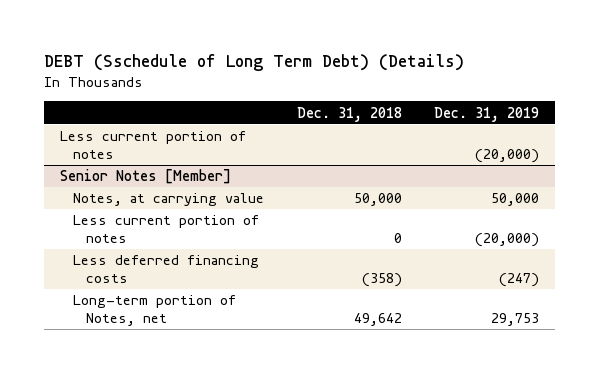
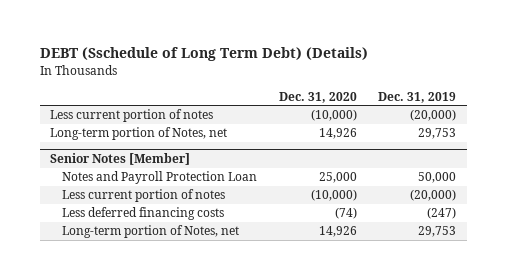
- | Dec. 31, 2018 | Dec. 31, 2019
+ | Dec. 31, 2020 | Dec. 31, 2019
+ Long-term portion of Notes, net | 14,926 | 29,753
@ Senior Notes [Member]
- Notes, at carrying value | 50,000 | 50,000
+ Notes and Payroll Protection Loan | 25,000 | 50,000

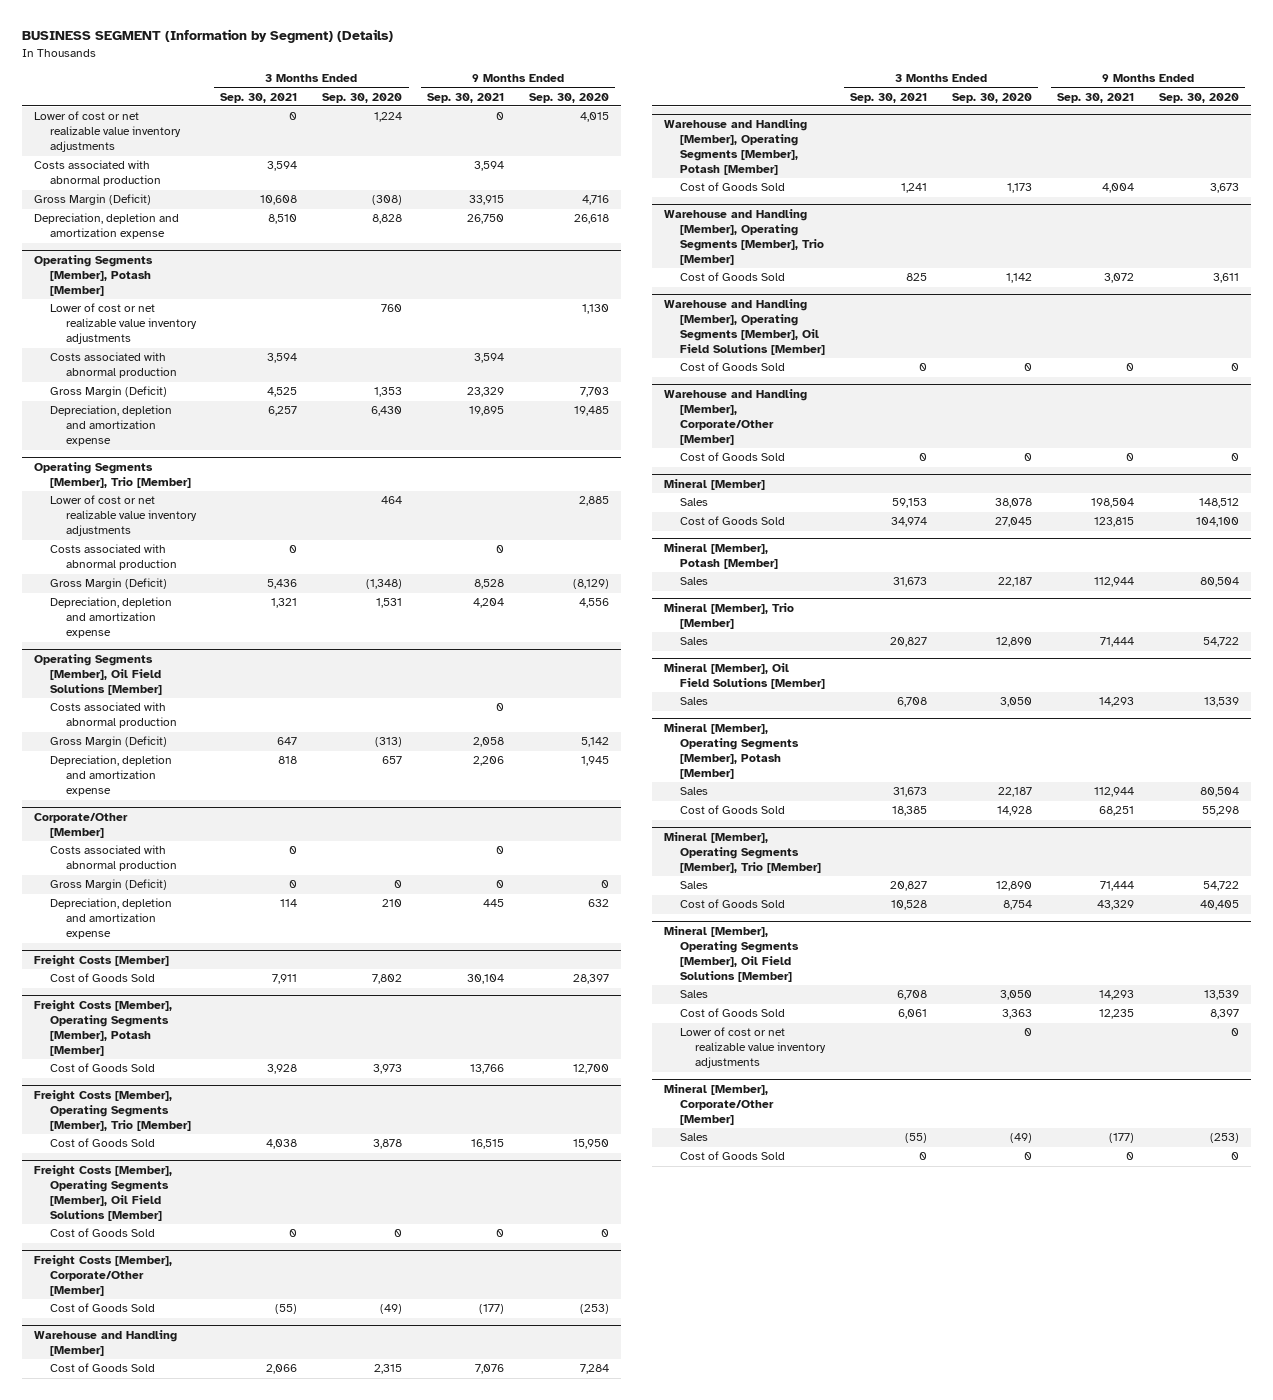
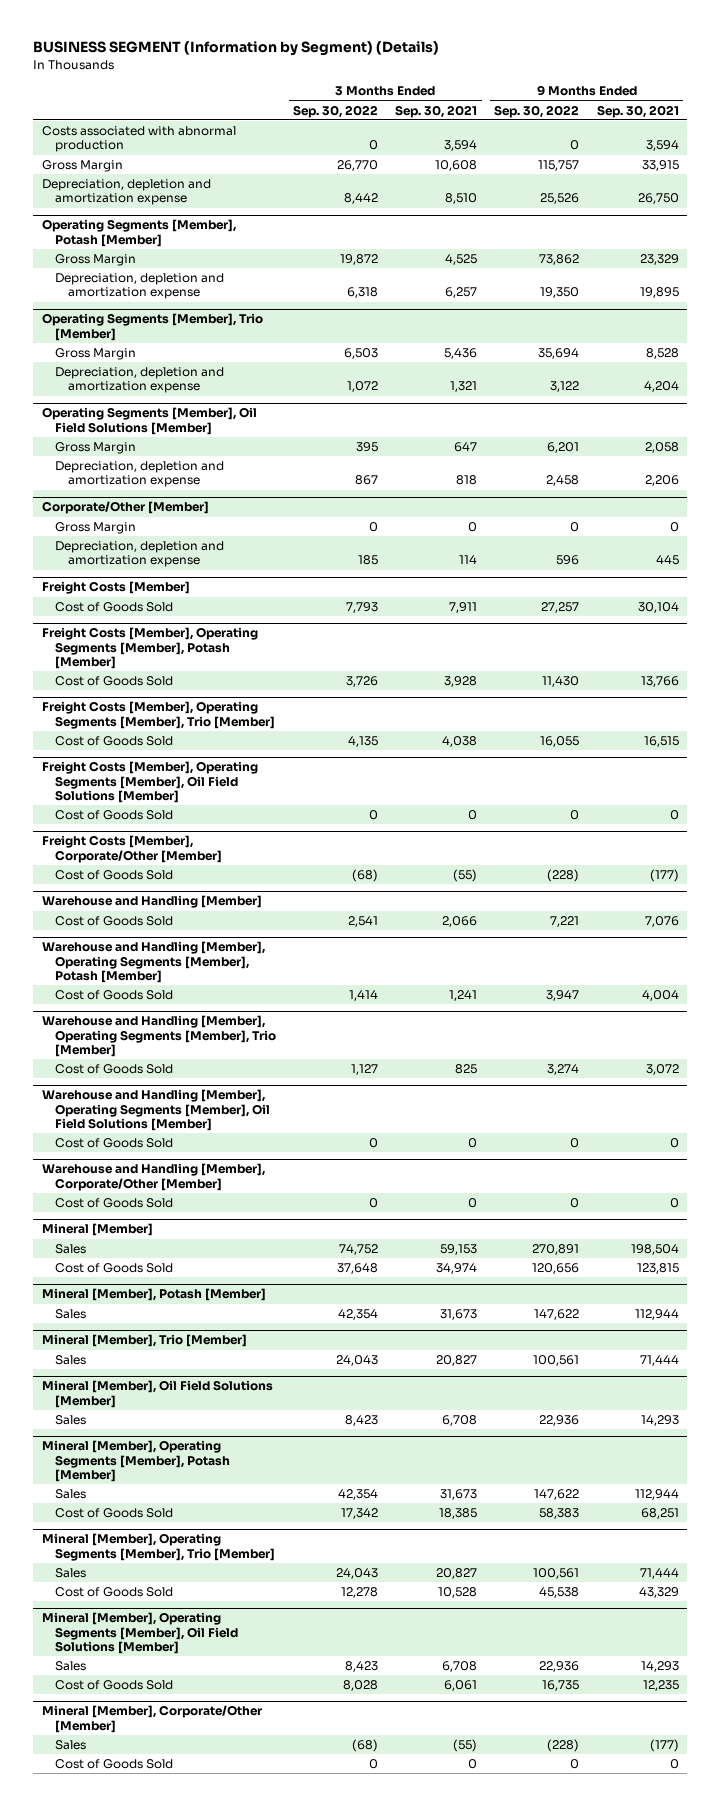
- | 3 Months Ended Sep. 30, 2021 | 3 Months Ended Sep. 30, 2020 | 9 Months Ended Sep. 30, 2021 | 9 Months Ended Sep. 30, 2020
+ | 3 Months Ended Sep. 30, 2022 | 3 Months Ended Sep. 30, 2021 | 9 Months Ended Sep. 30, 2022 | 9 Months Ended Sep. 30, 2021
- Lower of cost or net realizable value inventory adjustments | 0 | 1,224 | 0 | 4,015
- Gross Margin (Deficit) | 10,608 | (308) | 33,915 | 4,716
+ Gross Margin | 26,770 | 10,608 | 115,757 | 33,915
@ Operating Segments [Member], Potash [Member]
- Lower of cost or net realizable value inventory adjustments | | 760 | | 1,130
- Costs associated with abnormal production | 3,594 | | 3,594 |
- Gross Margin (Deficit) | 4,525 | 1,353 | 23,329 | 7,703
+ Gross Margin | 19,872 | 4,525 | 73,862 | 23,329
@ Operating Segments [Member], Trio [Member]
- Lower of cost or net realizable value inventory adjustments | | 464 | | 2,885
- Costs associated with abnormal production | 0 | | 0 |
- Gross Margin (Deficit) | 5,436 | (1,348) | 8,528 | (8,129)
+ Gross Margin | 6,503 | 5,436 | 35,694 | 8,528
@ Operating Segments [Member], Oil Field Solutions [Member]
- Costs associated with abnormal production | | | 0 |
- Gross Margin (Deficit) | 647 | (313) | 2,058 | 5,142
+ Gross Margin | 395 | 647 | 6,201 | 2,058
@ Corporate/Other [Member]
- Costs associated with abnormal production | 0 | | 0 |
- Gross Margin (Deficit) | 0 | 0 | 0 | 0
+ Gross Margin | 0 | 0 | 0 | 0
@ Mineral [Member], Operating Segments [Member], Oil Field Solutions [Member]
- Lower of cost or net realizable value inventory adjustments | | 0 | | 0

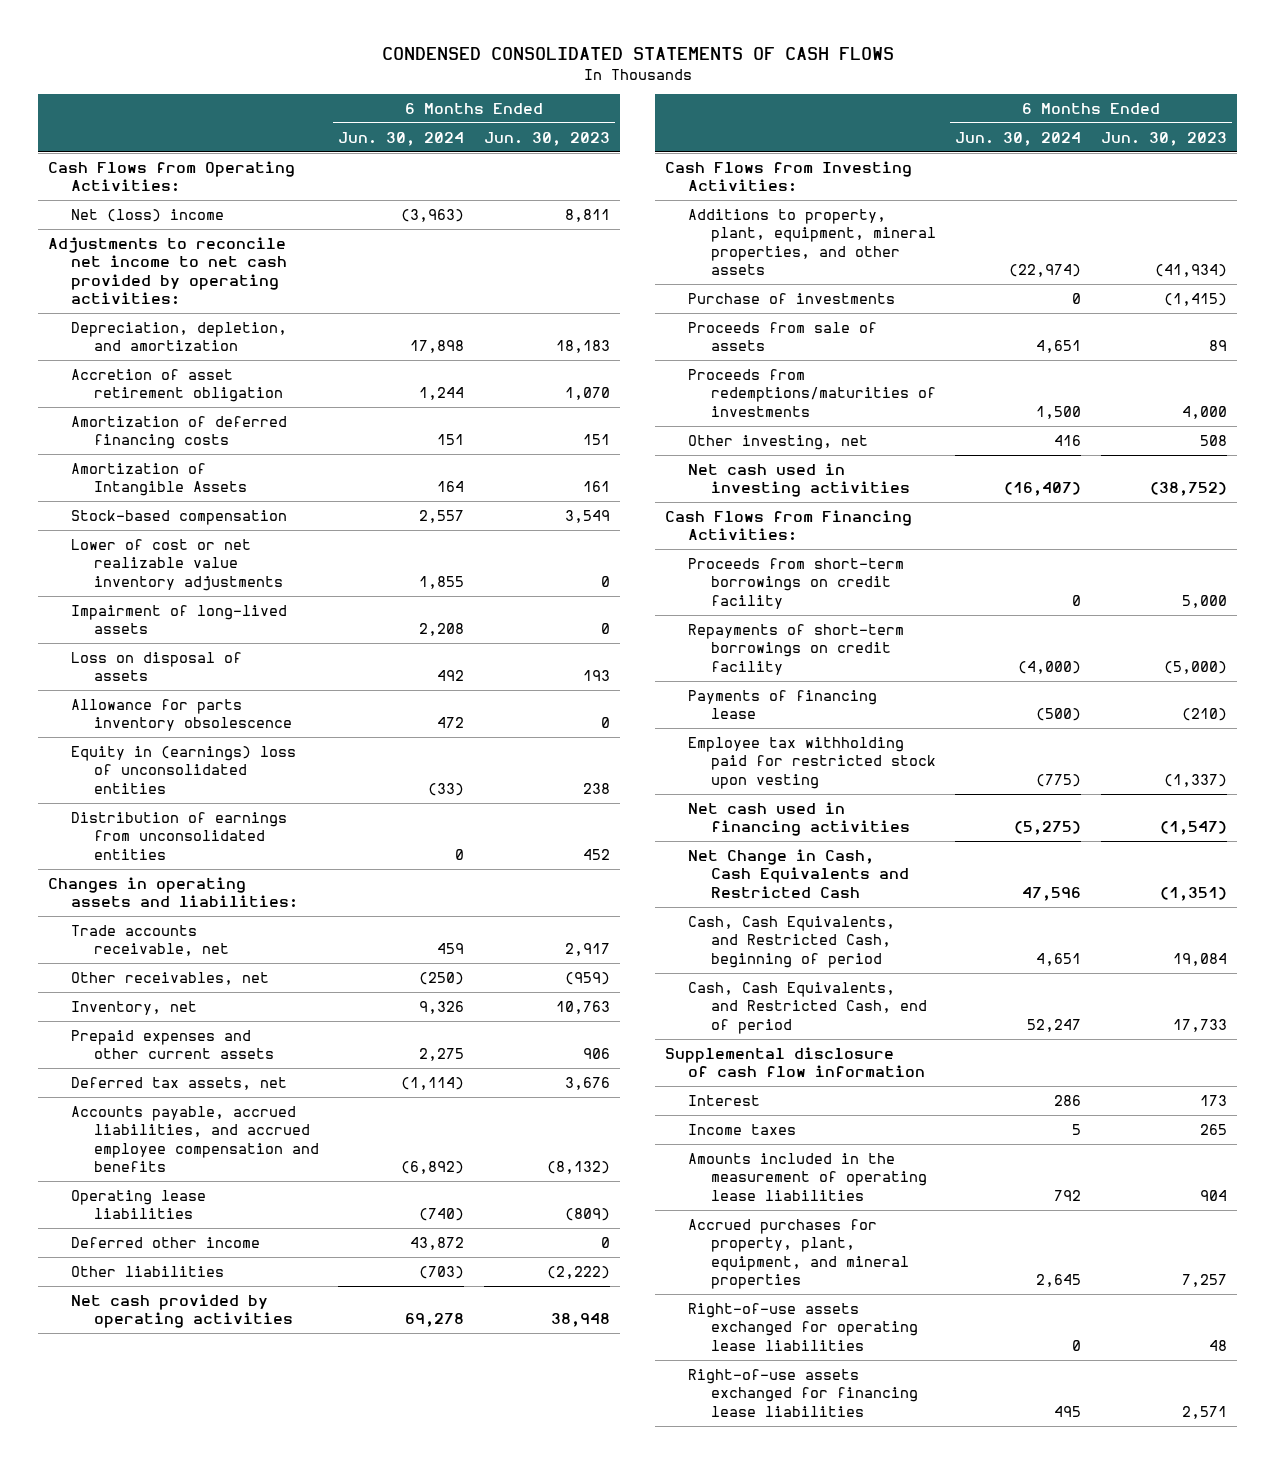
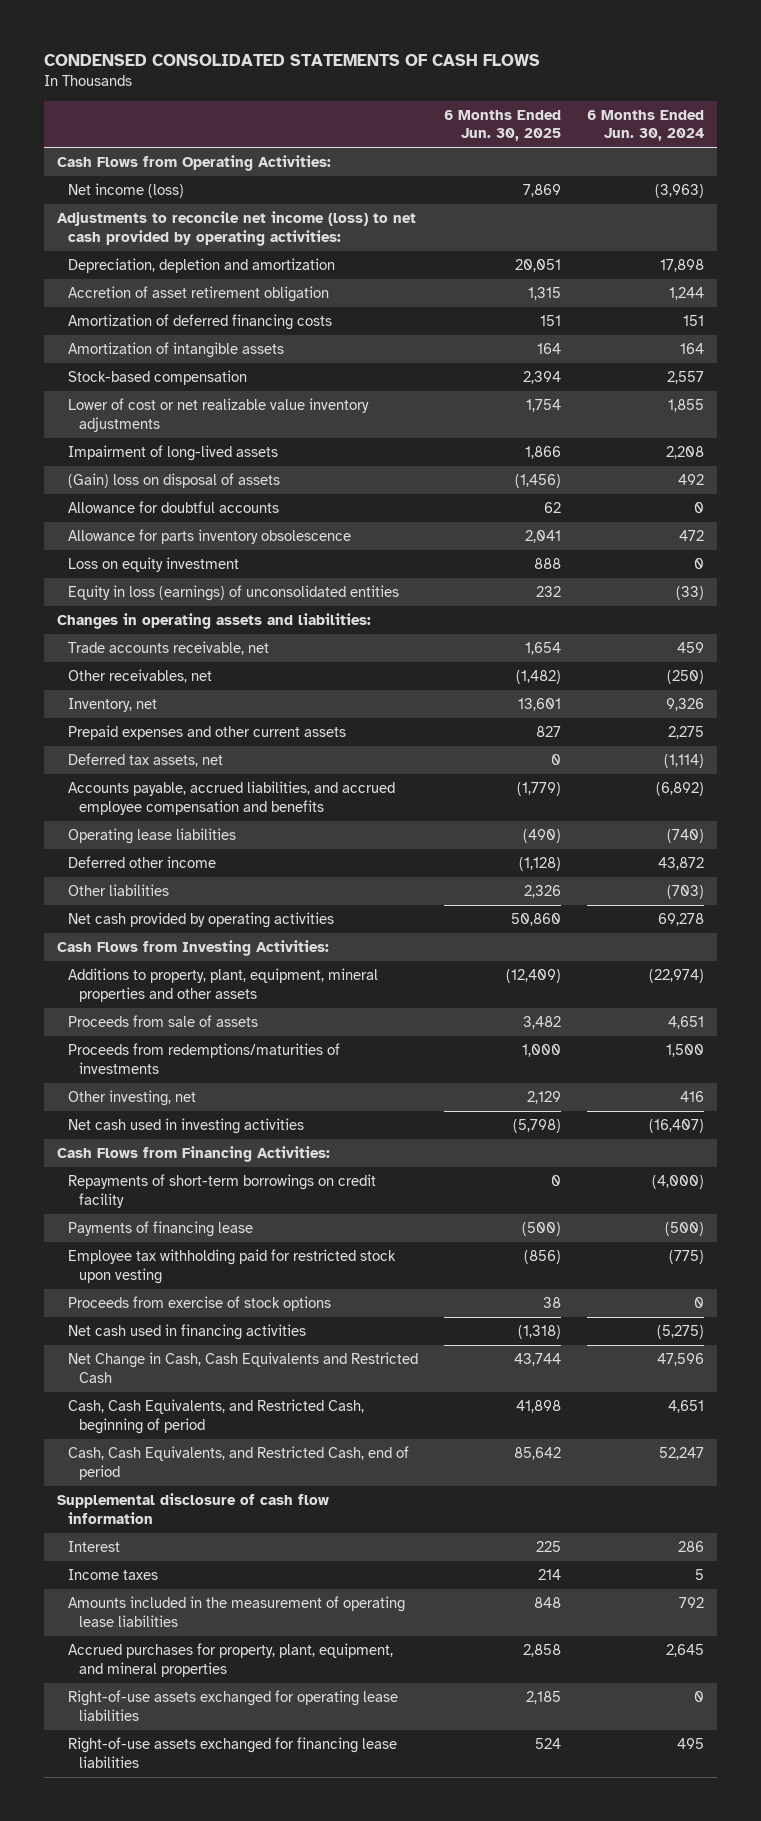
- | 6 Months Ended Jun. 30, 2024 | 6 Months Ended Jun. 30, 2023
+ | 6 Months Ended Jun. 30, 2025 | 6 Months Ended Jun. 30, 2024
- Net (loss) income | (3,963) | 8,811
- Adjustments to reconcile net income to net cash provided by operating activities:
- Depreciation, depletion, and amortization | 17,898 | 18,183
+ Net income (loss) | 7,869 | (3,963)
+ Adjustments to reconcile net income (loss) to net cash provided by operating activities:
+ Depreciation, depletion and amortization | 20,051 | 17,898
- Amortization of Intangible Assets | 164 | 161
+ Amortization of intangible assets | 164 | 164
- Loss on disposal of assets | 492 | 193
+ (Gain) loss on disposal of assets | (1,456) | 492
+ Allowance for doubtful accounts | 62 | 0
- Equity in (earnings) loss of unconsolidated entities | (33) | 238
- Distribution of earnings from unconsolidated entities | 0 | 452
+ Loss on equity investment | 888 | 0
+ Equity in loss (earnings) of unconsolidated entities | 232 | (33)
- Additions to property, plant, equipment, mineral properties, and other assets | (22,974) | (41,934)
- Purchase of investments | 0 | (1,415)
+ Additions to property, plant, equipment, mineral properties and other assets | (12,409) | (22,974)
- Proceeds from short-term borrowings on credit facility | 0 | 5,000
+ Proceeds from exercise of stock options | 38 | 0

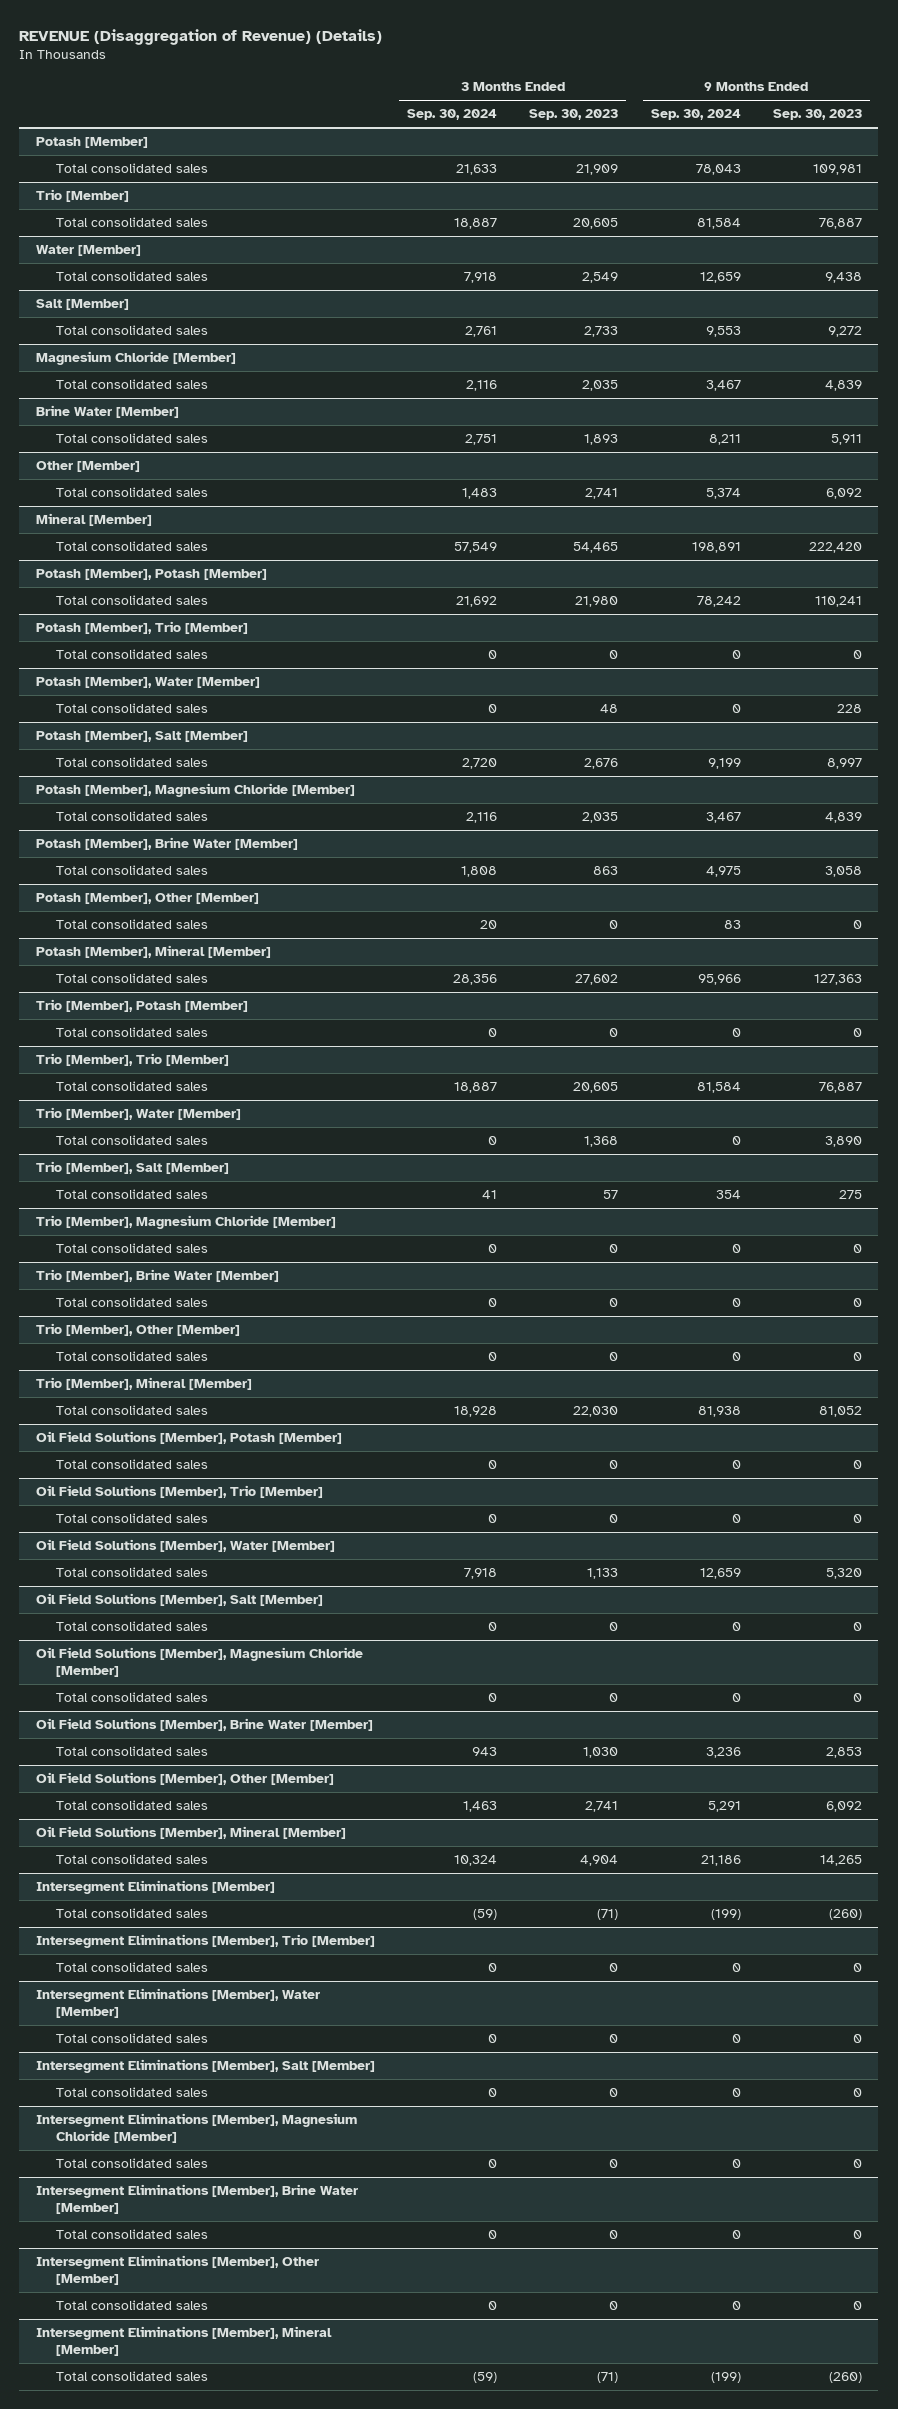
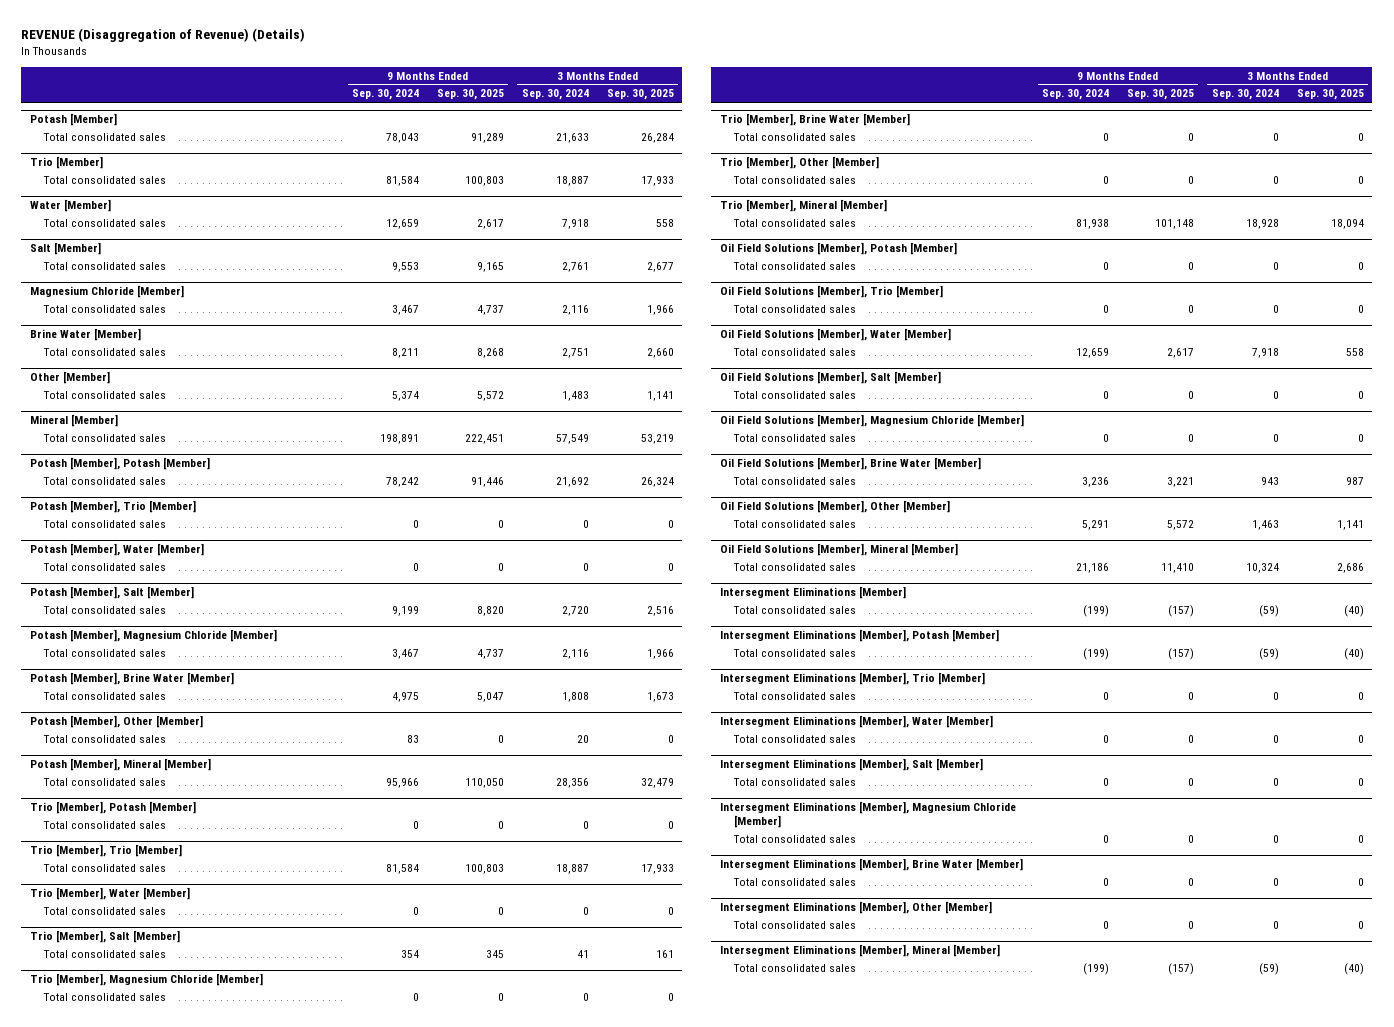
- | 3 Months Ended Sep. 30, 2024 | 3 Months Ended Sep. 30, 2023 | 9 Months Ended Sep. 30, 2024 | 9 Months Ended Sep. 30, 2023
+ | 9 Months Ended Sep. 30, 2024 | 9 Months Ended Sep. 30, 2025 | 3 Months Ended Sep. 30, 2024 | 3 Months Ended Sep. 30, 2025
+ Intersegment Eliminations [Member], Potash [Member]
+ Total consolidated sales | (199) | (157) | (59) | (40)

